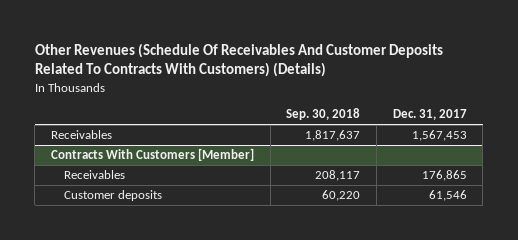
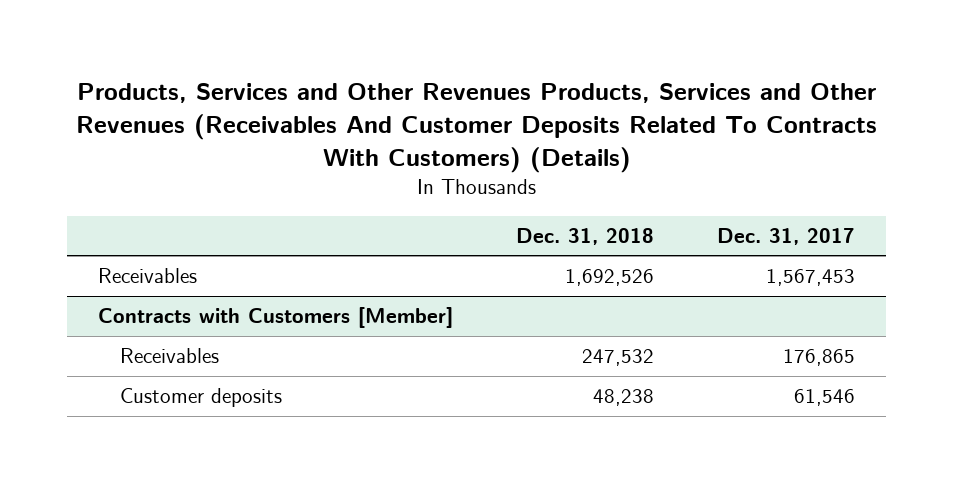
- Other Revenues (Schedule Of Receivables And Customer Deposits Related To Contracts With Customers) (Details)
+ Products, Services and Other Revenues Products, Services and Other Revenues (Receivables And Customer Deposits Related To Contracts With Customers) (Details)
- | Sep. 30, 2018 | Dec. 31, 2017
+ | Dec. 31, 2018 | Dec. 31, 2017
- Contracts With Customers [Member]
+ Contracts with Customers [Member]

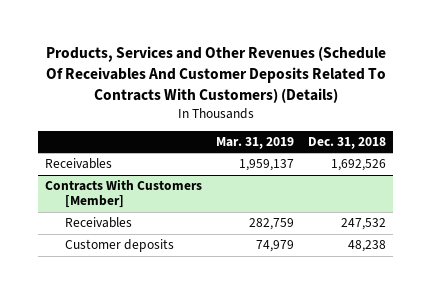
- Products, Services and Other Revenues Products, Services and Other Revenues (Receivables And Customer Deposits Related To Contracts With Customers) (Details)
+ Products, Services and Other Revenues (Schedule Of Receivables And Customer Deposits Related To Contracts With Customers) (Details)
- | Dec. 31, 2018 | Dec. 31, 2017
+ | Mar. 31, 2019 | Dec. 31, 2018
- Contracts with Customers [Member]
+ Contracts With Customers [Member]

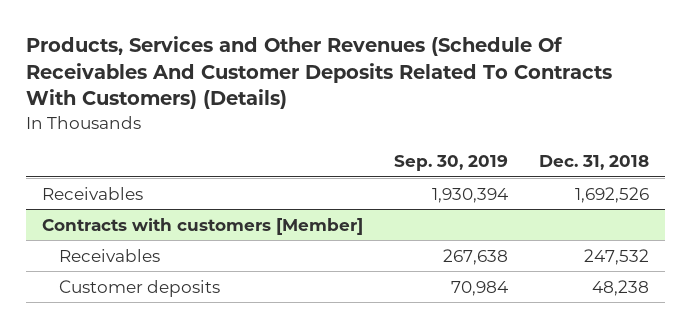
- | Mar. 31, 2019 | Dec. 31, 2018
+ | Sep. 30, 2019 | Dec. 31, 2018
- Contracts With Customers [Member]
+ Contracts with customers [Member]

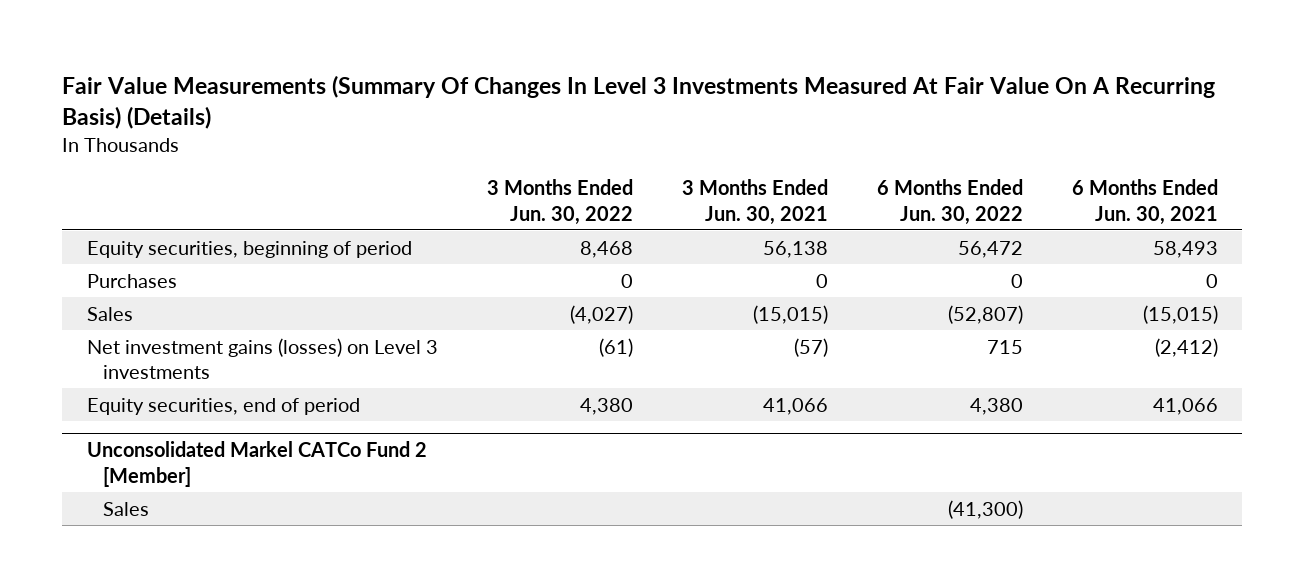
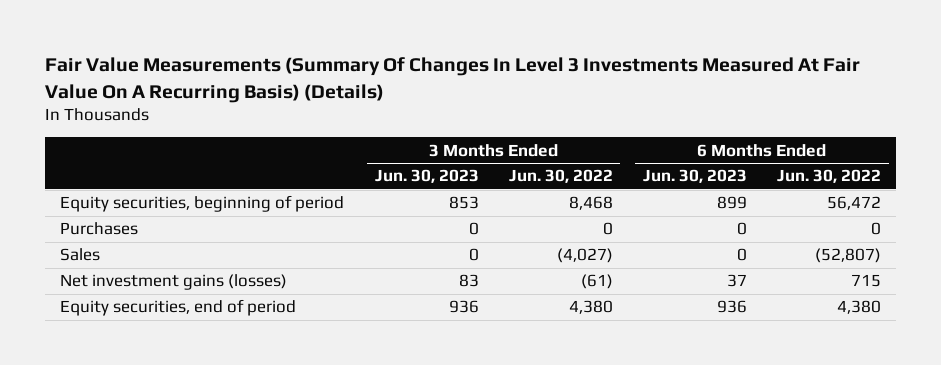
- | 3 Months Ended Jun. 30, 2022 | 3 Months Ended Jun. 30, 2021 | 6 Months Ended Jun. 30, 2022 | 6 Months Ended Jun. 30, 2021
+ | 3 Months Ended Jun. 30, 2023 | 3 Months Ended Jun. 30, 2022 | 6 Months Ended Jun. 30, 2023 | 6 Months Ended Jun. 30, 2022
- Net investment gains (losses) on Level 3 investments | (61) | (57) | 715 | (2,412)
+ Net investment gains (losses) | 83 | (61) | 37 | 715
- Unconsolidated Markel CATCo Fund 2 [Member]
- Sales | | | (41,300) |

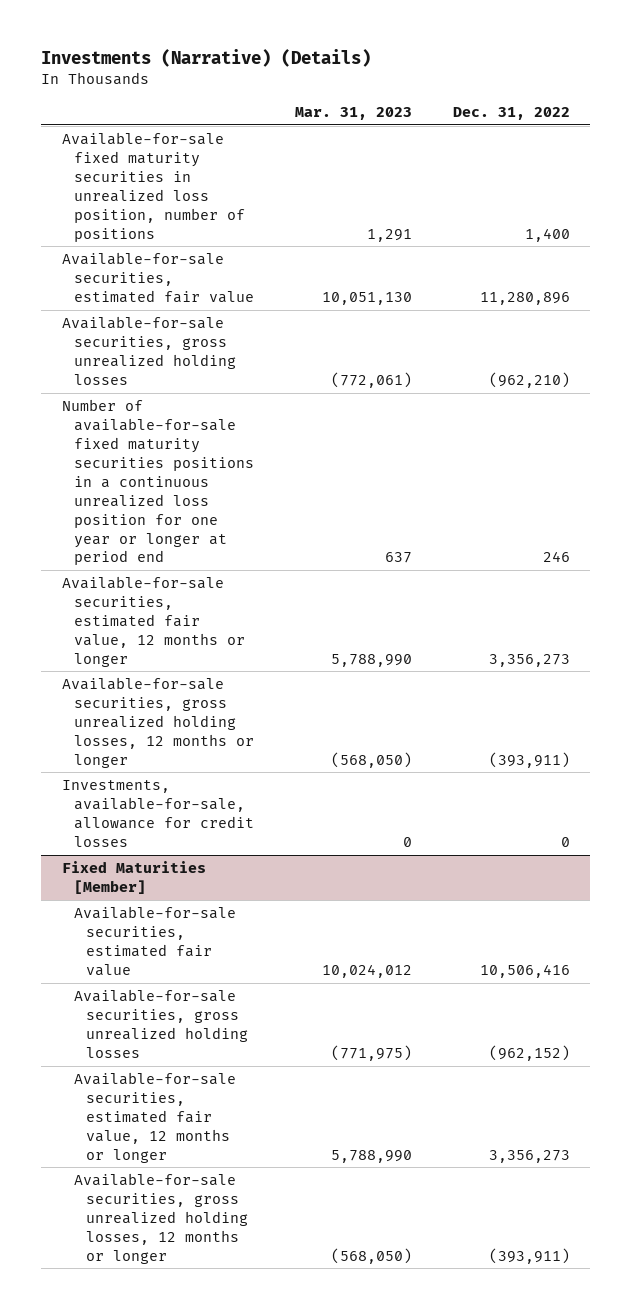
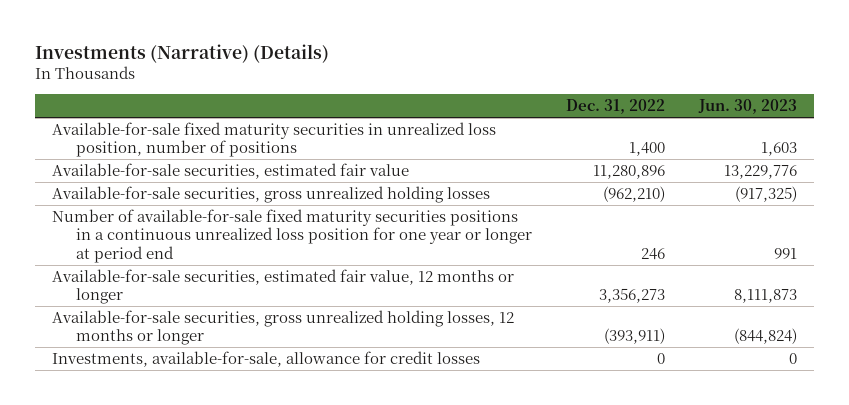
- | Mar. 31, 2023 | Dec. 31, 2022
+ | Dec. 31, 2022 | Jun. 30, 2023
- Fixed Maturities [Member]
- Available-for-sale securities, estimated fair value | 10,024,012 | 10,506,416
- Available-for-sale securities, gross unrealized holding losses | (771,975) | (962,152)
- Available-for-sale securities, estimated fair value, 12 months or longer | 5,788,990 | 3,356,273
- Available-for-sale securities, gross unrealized holding losses, 12 months or longer | (568,050) | (393,911)

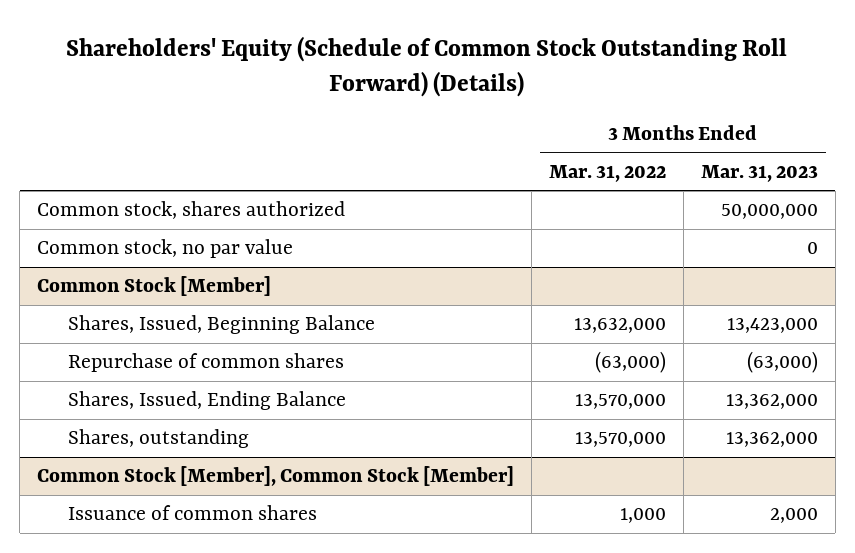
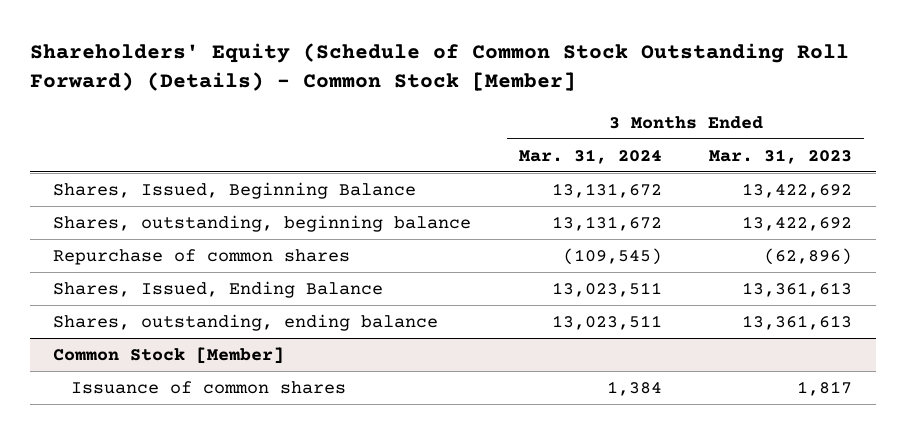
- Shareholders' Equity (Schedule of Common Stock Outstanding Roll Forward) (Details)
+ Shareholders' Equity (Schedule of Common Stock Outstanding Roll Forward) (Details) - Common Stock [Member]
- | 3 Months Ended Mar. 31, 2022 | 3 Months Ended Mar. 31, 2023
+ | 3 Months Ended Mar. 31, 2024 | 3 Months Ended Mar. 31, 2023
- Common stock, shares authorized | | 50,000,000
- Common stock, no par value | | 0
+ Shares, Issued, Beginning Balance | 13,131,672 | 13,422,692
+ Shares, outstanding, beginning balance | 13,131,672 | 13,422,692
+ Repurchase of common shares | (109,545) | (62,896)
+ Shares, Issued, Ending Balance | 13,023,511 | 13,361,613
+ Shares, outstanding, ending balance | 13,023,511 | 13,361,613
@ Common Stock [Member]
- Shares, Issued, Beginning Balance | 13,632,000 | 13,423,000
- Repurchase of common shares | (63,000) | (63,000)
- Shares, Issued, Ending Balance | 13,570,000 | 13,362,000
- Shares, outstanding | 13,570,000 | 13,362,000
- Common Stock [Member], Common Stock [Member]
- Issuance of common shares | 1,000 | 2,000
@ Common Stock [Member]
+ Issuance of common shares | 1,384 | 1,817

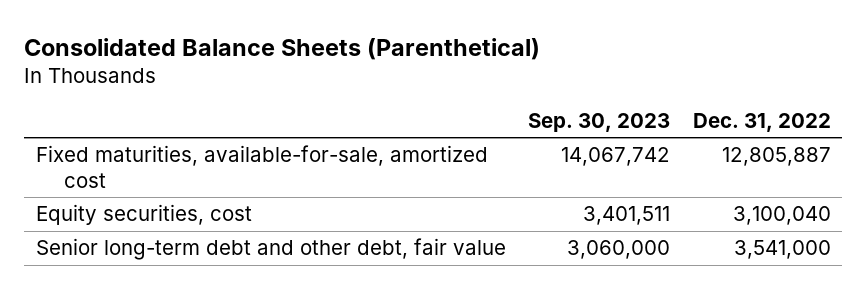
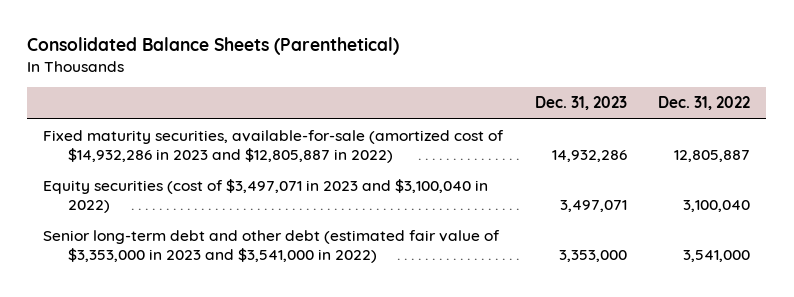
- | Sep. 30, 2023 | Dec. 31, 2022
+ | Dec. 31, 2023 | Dec. 31, 2022
- Fixed maturities, available-for-sale, amortized cost | 14,067,742 | 12,805,887
- Equity securities, cost | 3,401,511 | 3,100,040
- Senior long-term debt and other debt, fair value | 3,060,000 | 3,541,000
+ Fixed maturity securities, available-for-sale (amortized cost of $14,932,286 in 2023 and $12,805,887 in 2022) | 14,932,286 | 12,805,887
+ Equity securities (cost of $3,497,071 in 2023 and $3,100,040 in 2022) | 3,497,071 | 3,100,040
+ Senior long-term debt and other debt (estimated fair value of $3,353,000 in 2023 and $3,541,000 in 2022) | 3,353,000 | 3,541,000

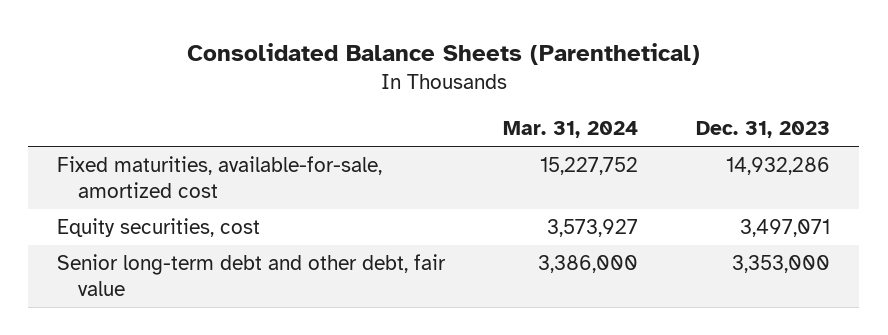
- | Dec. 31, 2023 | Dec. 31, 2022
+ | Mar. 31, 2024 | Dec. 31, 2023
- Fixed maturity securities, available-for-sale (amortized cost of $14,932,286 in 2023 and $12,805,887 in 2022) | 14,932,286 | 12,805,887
- Equity securities (cost of $3,497,071 in 2023 and $3,100,040 in 2022) | 3,497,071 | 3,100,040
- Senior long-term debt and other debt (estimated fair value of $3,353,000 in 2023 and $3,541,000 in 2022) | 3,353,000 | 3,541,000
+ Fixed maturities, available-for-sale, amortized cost | 15,227,752 | 14,932,286
+ Equity securities, cost | 3,573,927 | 3,497,071
+ Senior long-term debt and other debt, fair value | 3,386,000 | 3,353,000

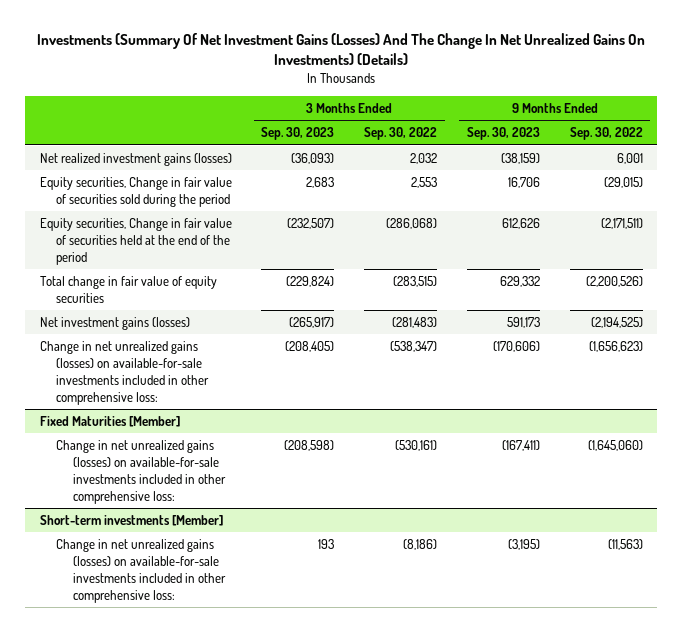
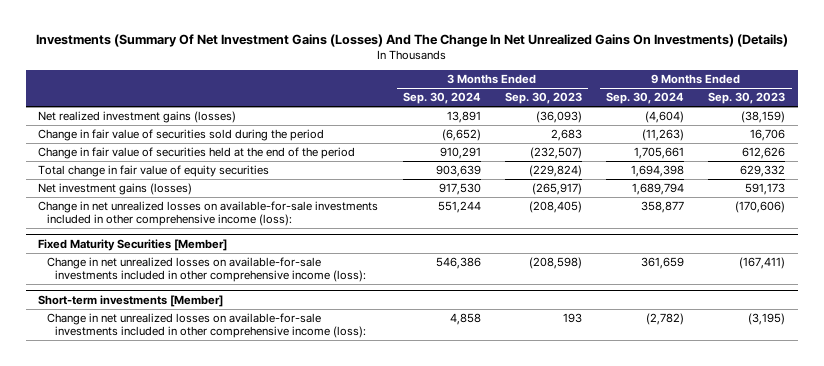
- | 3 Months Ended Sep. 30, 2023 | 3 Months Ended Sep. 30, 2022 | 9 Months Ended Sep. 30, 2023 | 9 Months Ended Sep. 30, 2022
+ | 3 Months Ended Sep. 30, 2024 | 3 Months Ended Sep. 30, 2023 | 9 Months Ended Sep. 30, 2024 | 9 Months Ended Sep. 30, 2023
- Equity securities, Change in fair value of securities sold during the period | 2,683 | 2,553 | 16,706 | (29,015)
- Equity securities, Change in fair value of securities held at the end of the period | (232,507) | (286,068) | 612,626 | (2,171,511)
+ Change in fair value of securities sold during the period | (6,652) | 2,683 | (11,263) | 16,706
+ Change in fair value of securities held at the end of the period | 910,291 | (232,507) | 1,705,661 | 612,626
- Change in net unrealized gains (losses) on available-for-sale investments included in other comprehensive loss: | (208,405) | (538,347) | (170,606) | (1,656,623)
- Fixed Maturities [Member]
- Change in net unrealized gains (losses) on available-for-sale investments included in other comprehensive loss: | (208,598) | (530,161) | (167,411) | (1,645,060)
+ Change in net unrealized losses on available-for-sale investments included in other comprehensive income (loss): | 551,244 | (208,405) | 358,877 | (170,606)
+ Fixed Maturity Securities [Member]
+ Change in net unrealized losses on available-for-sale investments included in other comprehensive income (loss): | 546,386 | (208,598) | 361,659 | (167,411)
@ Short-term investments [Member]
- Change in net unrealized gains (losses) on available-for-sale investments included in other comprehensive loss: | 193 | (8,186) | (3,195) | (11,563)
+ Change in net unrealized losses on available-for-sale investments included in other comprehensive income (loss): | 4,858 | 193 | (2,782) | (3,195)

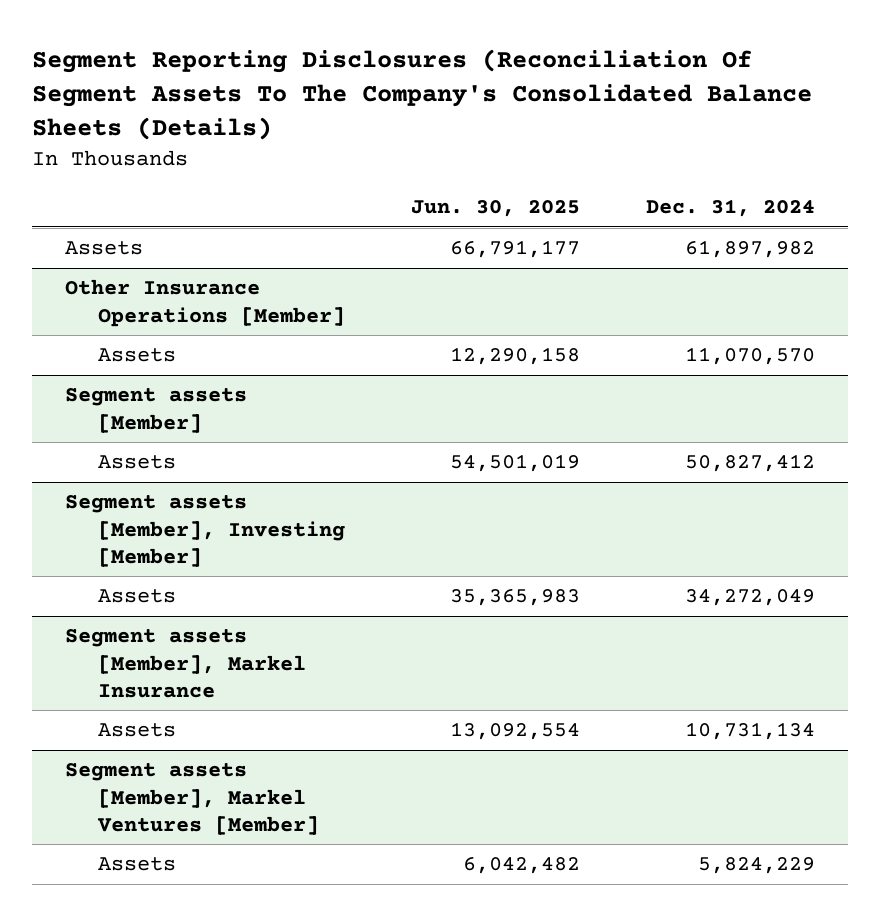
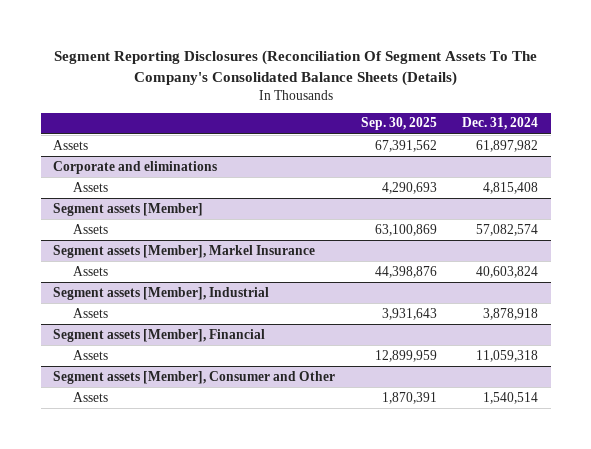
- | Jun. 30, 2025 | Dec. 31, 2024
+ | Sep. 30, 2025 | Dec. 31, 2024
- Other Insurance Operations [Member]
- Assets | 12,290,158 | 11,070,570
+ Corporate and eliminations
+ Assets | 4,290,693 | 4,815,408
@ Segment assets [Member]
- Assets | 54,501,019 | 50,827,412
- Segment assets [Member], Investing [Member]
- Assets | 35,365,983 | 34,272,049
@ Segment assets [Member]
+ Assets | 63,100,869 | 57,082,574
@ Segment assets [Member], Markel Insurance
- Assets | 13,092,554 | 10,731,134
- Segment assets [Member], Markel Ventures [Member]
- Assets | 6,042,482 | 5,824,229
@ Segment assets [Member], Markel Insurance
+ Assets | 44,398,876 | 40,603,824
+ Segment assets [Member], Industrial
+ Assets | 3,931,643 | 3,878,918
+ Segment assets [Member], Financial
+ Assets | 12,899,959 | 11,059,318
+ Segment assets [Member], Consumer and Other
+ Assets | 1,870,391 | 1,540,514

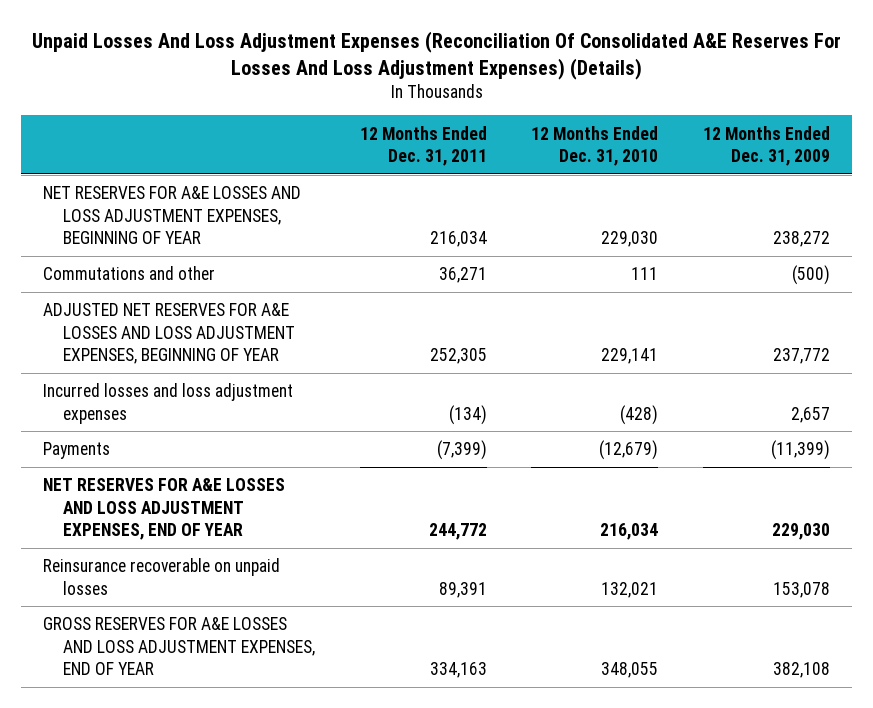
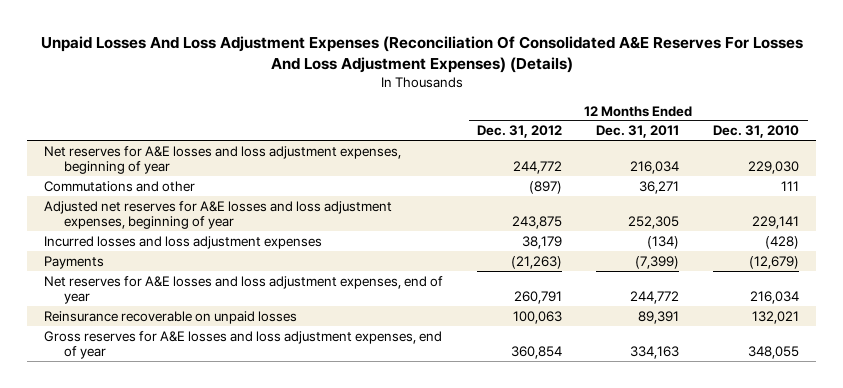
- | 12 Months Ended Dec. 31, 2011 | 12 Months Ended Dec. 31, 2010 | 12 Months Ended Dec. 31, 2009
+ | 12 Months Ended Dec. 31, 2012 | 12 Months Ended Dec. 31, 2011 | 12 Months Ended Dec. 31, 2010
- NET RESERVES FOR A&E LOSSES AND LOSS ADJUSTMENT EXPENSES, BEGINNING OF YEAR | 216,034 | 229,030 | 238,272
+ Net reserves for A&E losses and loss adjustment expenses, beginning of year | 244,772 | 216,034 | 229,030
- ADJUSTED NET RESERVES FOR A&E LOSSES AND LOSS ADJUSTMENT EXPENSES, BEGINNING OF YEAR | 252,305 | 229,141 | 237,772
+ Adjusted net reserves for A&E losses and loss adjustment expenses, beginning of year | 243,875 | 252,305 | 229,141
- NET RESERVES FOR A&E LOSSES AND LOSS ADJUSTMENT EXPENSES, END OF YEAR | 244,772 | 216,034 | 229,030
+ Net reserves for A&E losses and loss adjustment expenses, end of year | 260,791 | 244,772 | 216,034
- GROSS RESERVES FOR A&E LOSSES AND LOSS ADJUSTMENT EXPENSES, END OF YEAR | 334,163 | 348,055 | 382,108
+ Gross reserves for A&E losses and loss adjustment expenses, end of year | 360,854 | 334,163 | 348,055

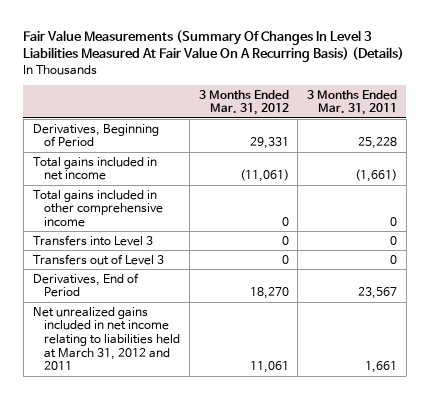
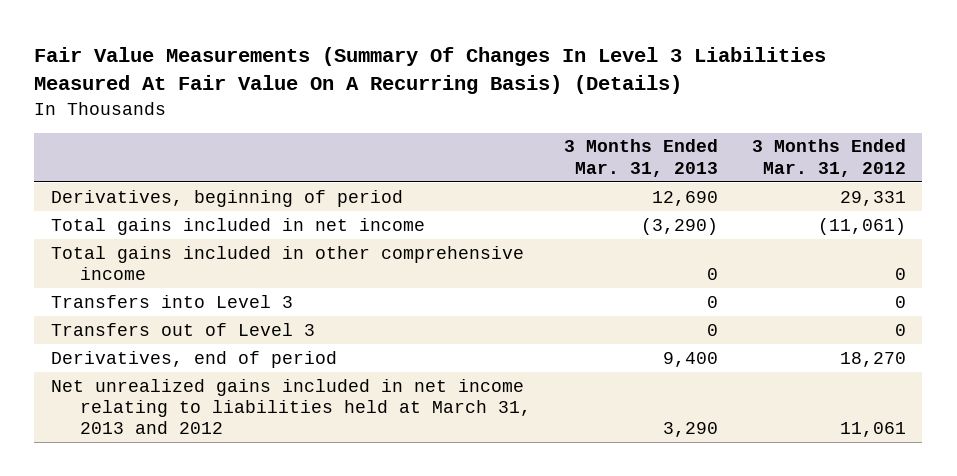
- | 3 Months Ended Mar. 31, 2012 | 3 Months Ended Mar. 31, 2011
+ | 3 Months Ended Mar. 31, 2013 | 3 Months Ended Mar. 31, 2012
- Derivatives, Beginning of Period | 29,331 | 25,228
+ Derivatives, beginning of period | 12,690 | 29,331
- Derivatives, End of Period | 18,270 | 23,567
- Net unrealized gains included in net income relating to liabilities held at March 31, 2012 and 2011 | 11,061 | 1,661
+ Derivatives, end of period | 9,400 | 18,270
+ Net unrealized gains included in net income relating to liabilities held at March 31, 2013 and 2012 | 3,290 | 11,061

